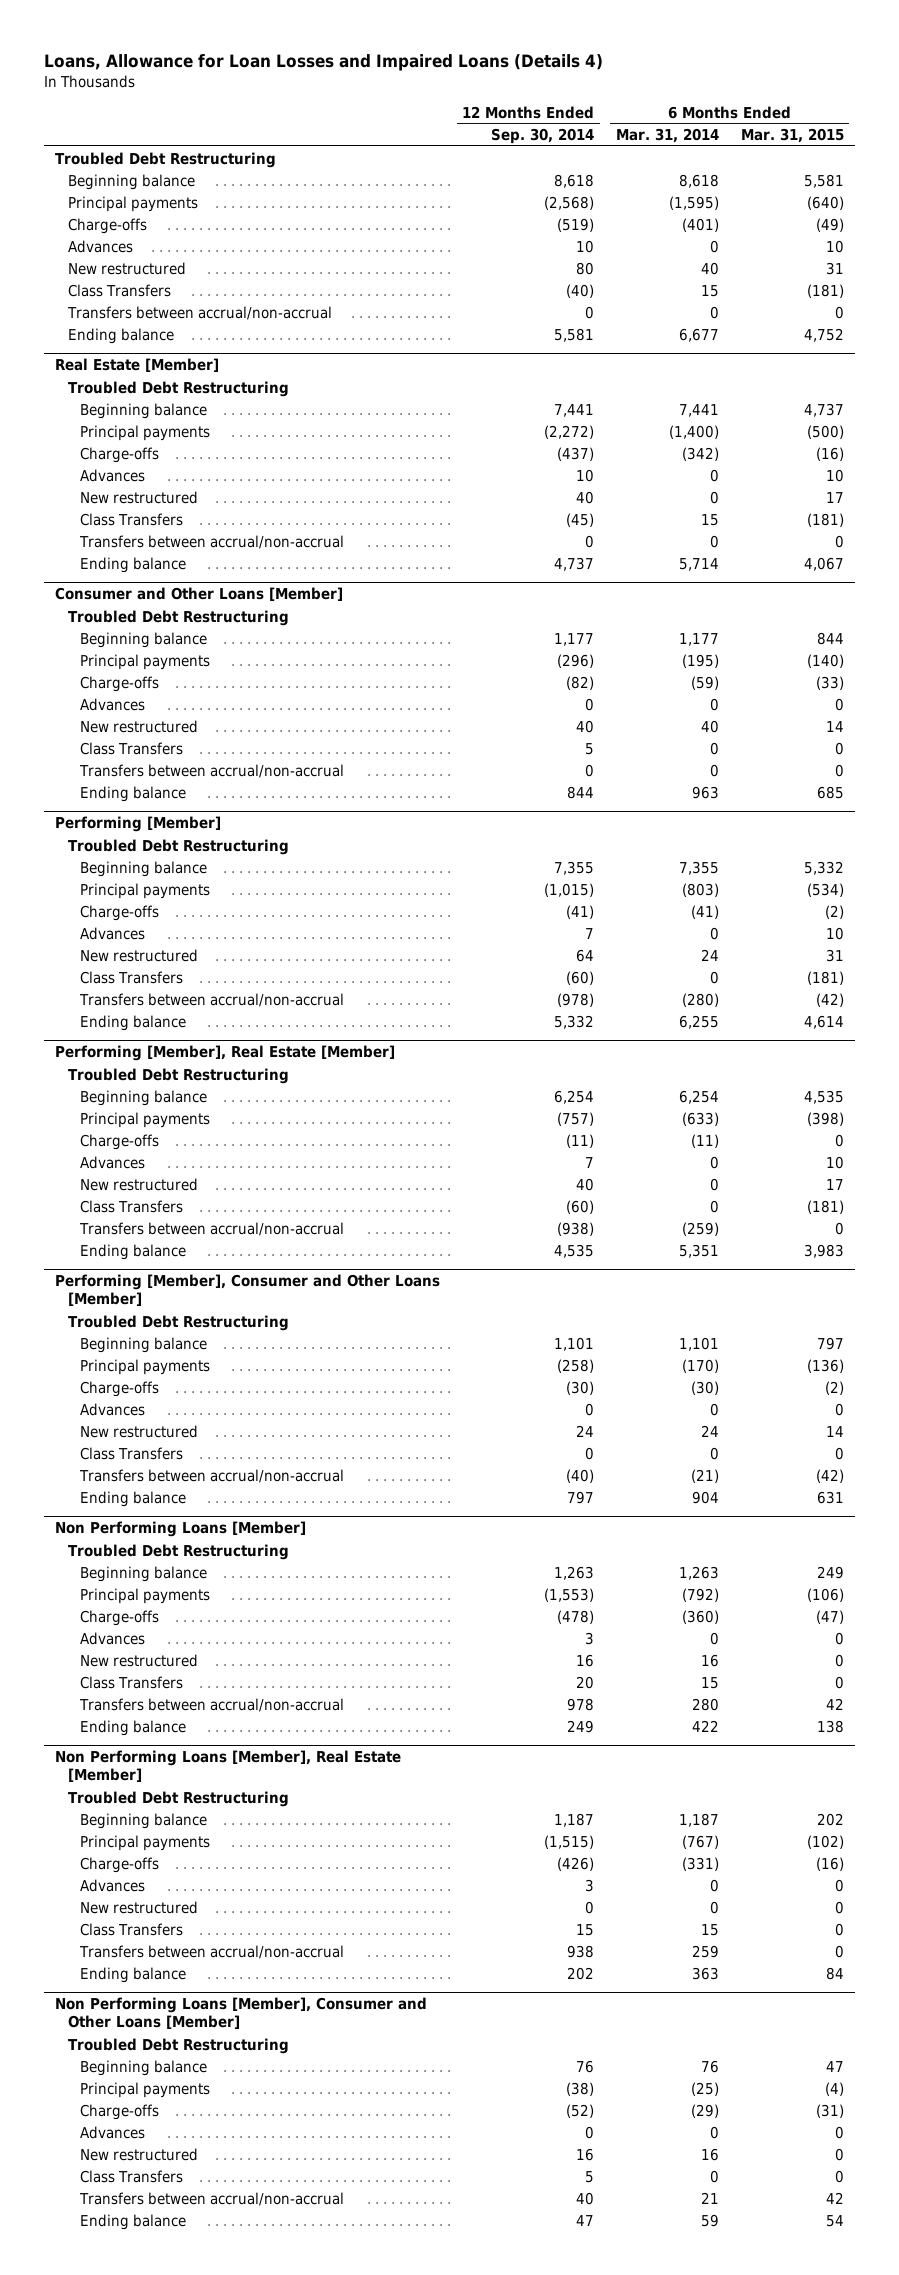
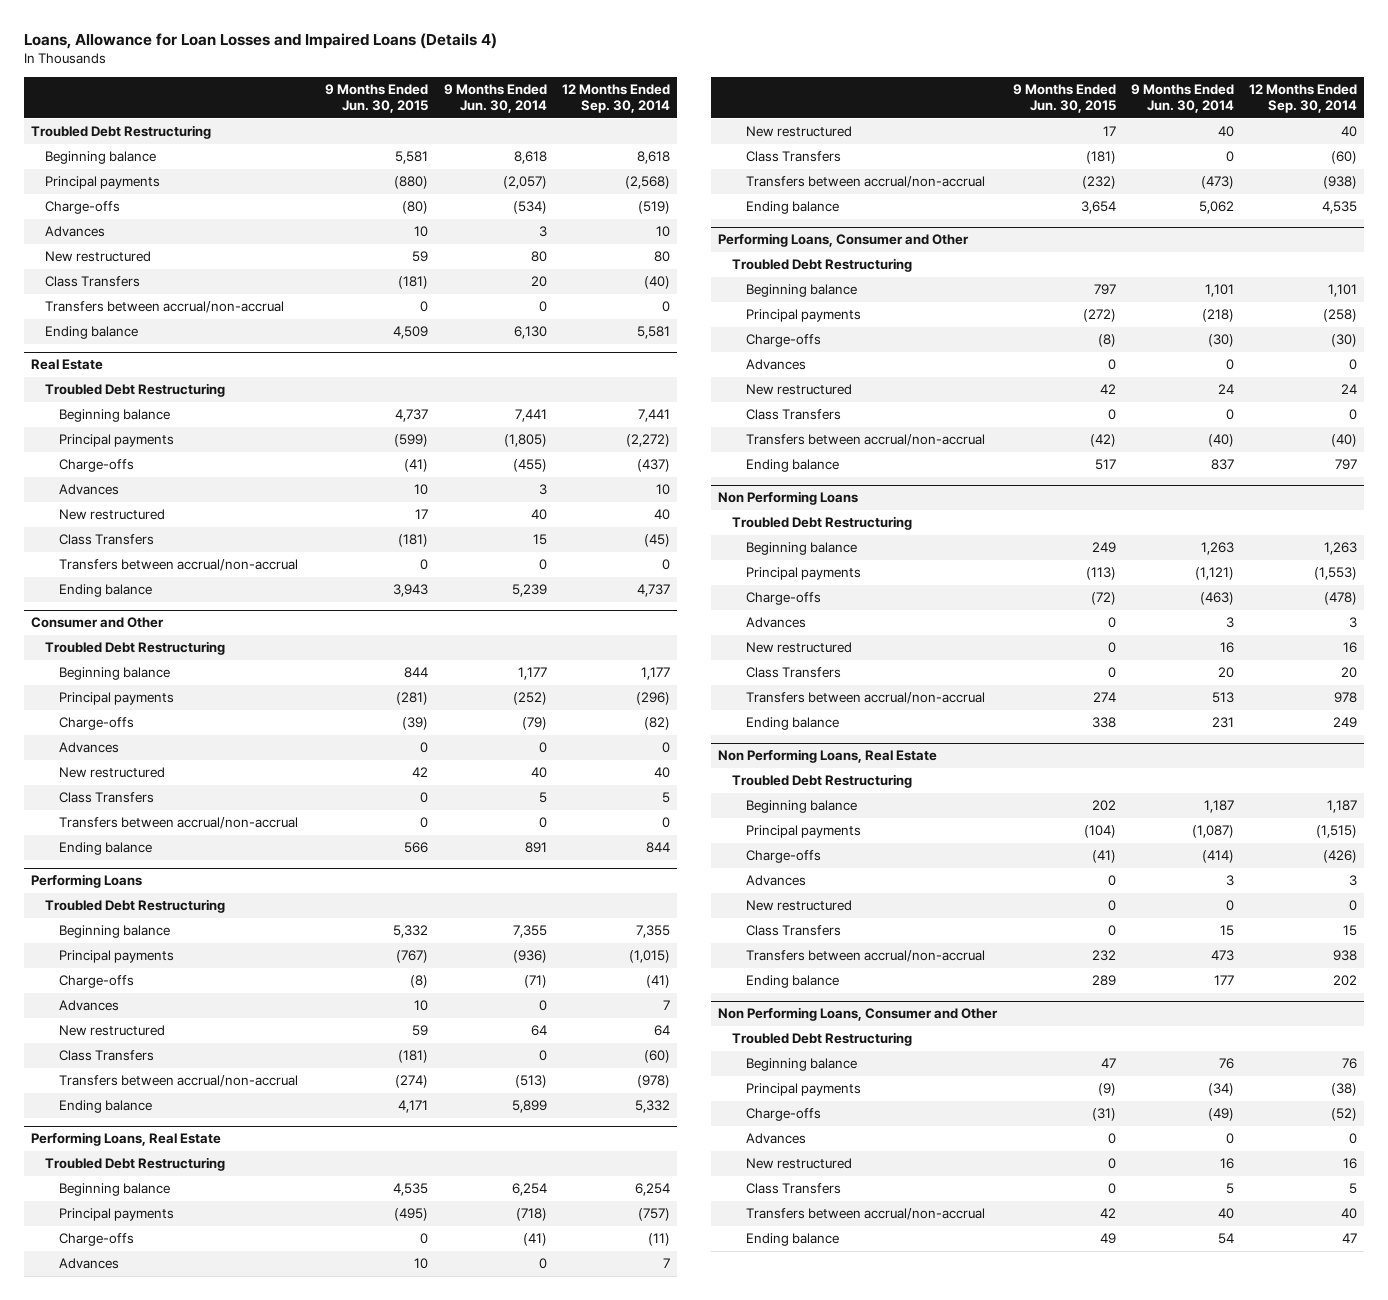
- | 12 Months Ended Sep. 30, 2014 | 6 Months Ended Mar. 31, 2014 | 6 Months Ended Mar. 31, 2015
+ | 9 Months Ended Jun. 30, 2015 | 9 Months Ended Jun. 30, 2014 | 12 Months Ended Sep. 30, 2014
- Real Estate [Member]
+ Real Estate
- Consumer and Other Loans [Member]
+ Consumer and Other
- Performing [Member]
+ Performing Loans
- Performing [Member], Real Estate [Member]
+ Performing Loans, Real Estate
- Performing [Member], Consumer and Other Loans [Member]
+ Performing Loans, Consumer and Other
- Non Performing Loans [Member]
+ Non Performing Loans
- Non Performing Loans [Member], Real Estate [Member]
+ Non Performing Loans, Real Estate
- Non Performing Loans [Member], Consumer and Other Loans [Member]
+ Non Performing Loans, Consumer and Other

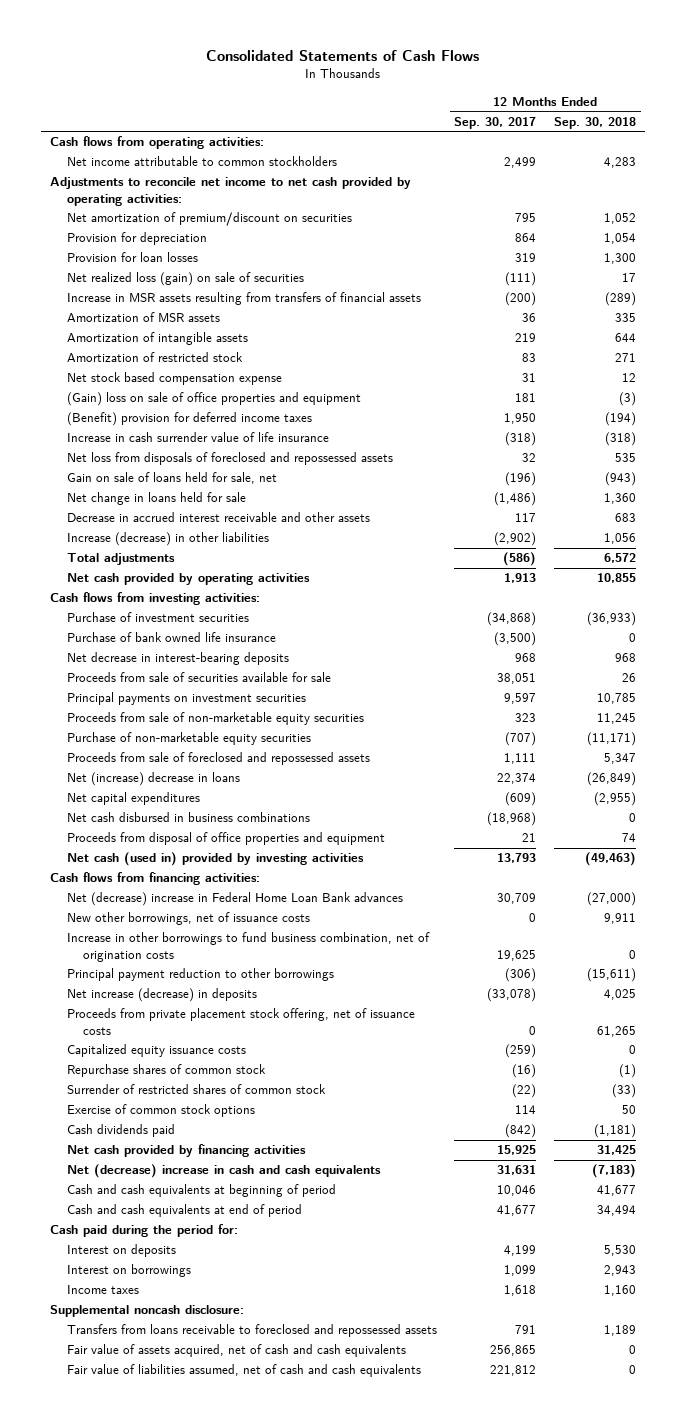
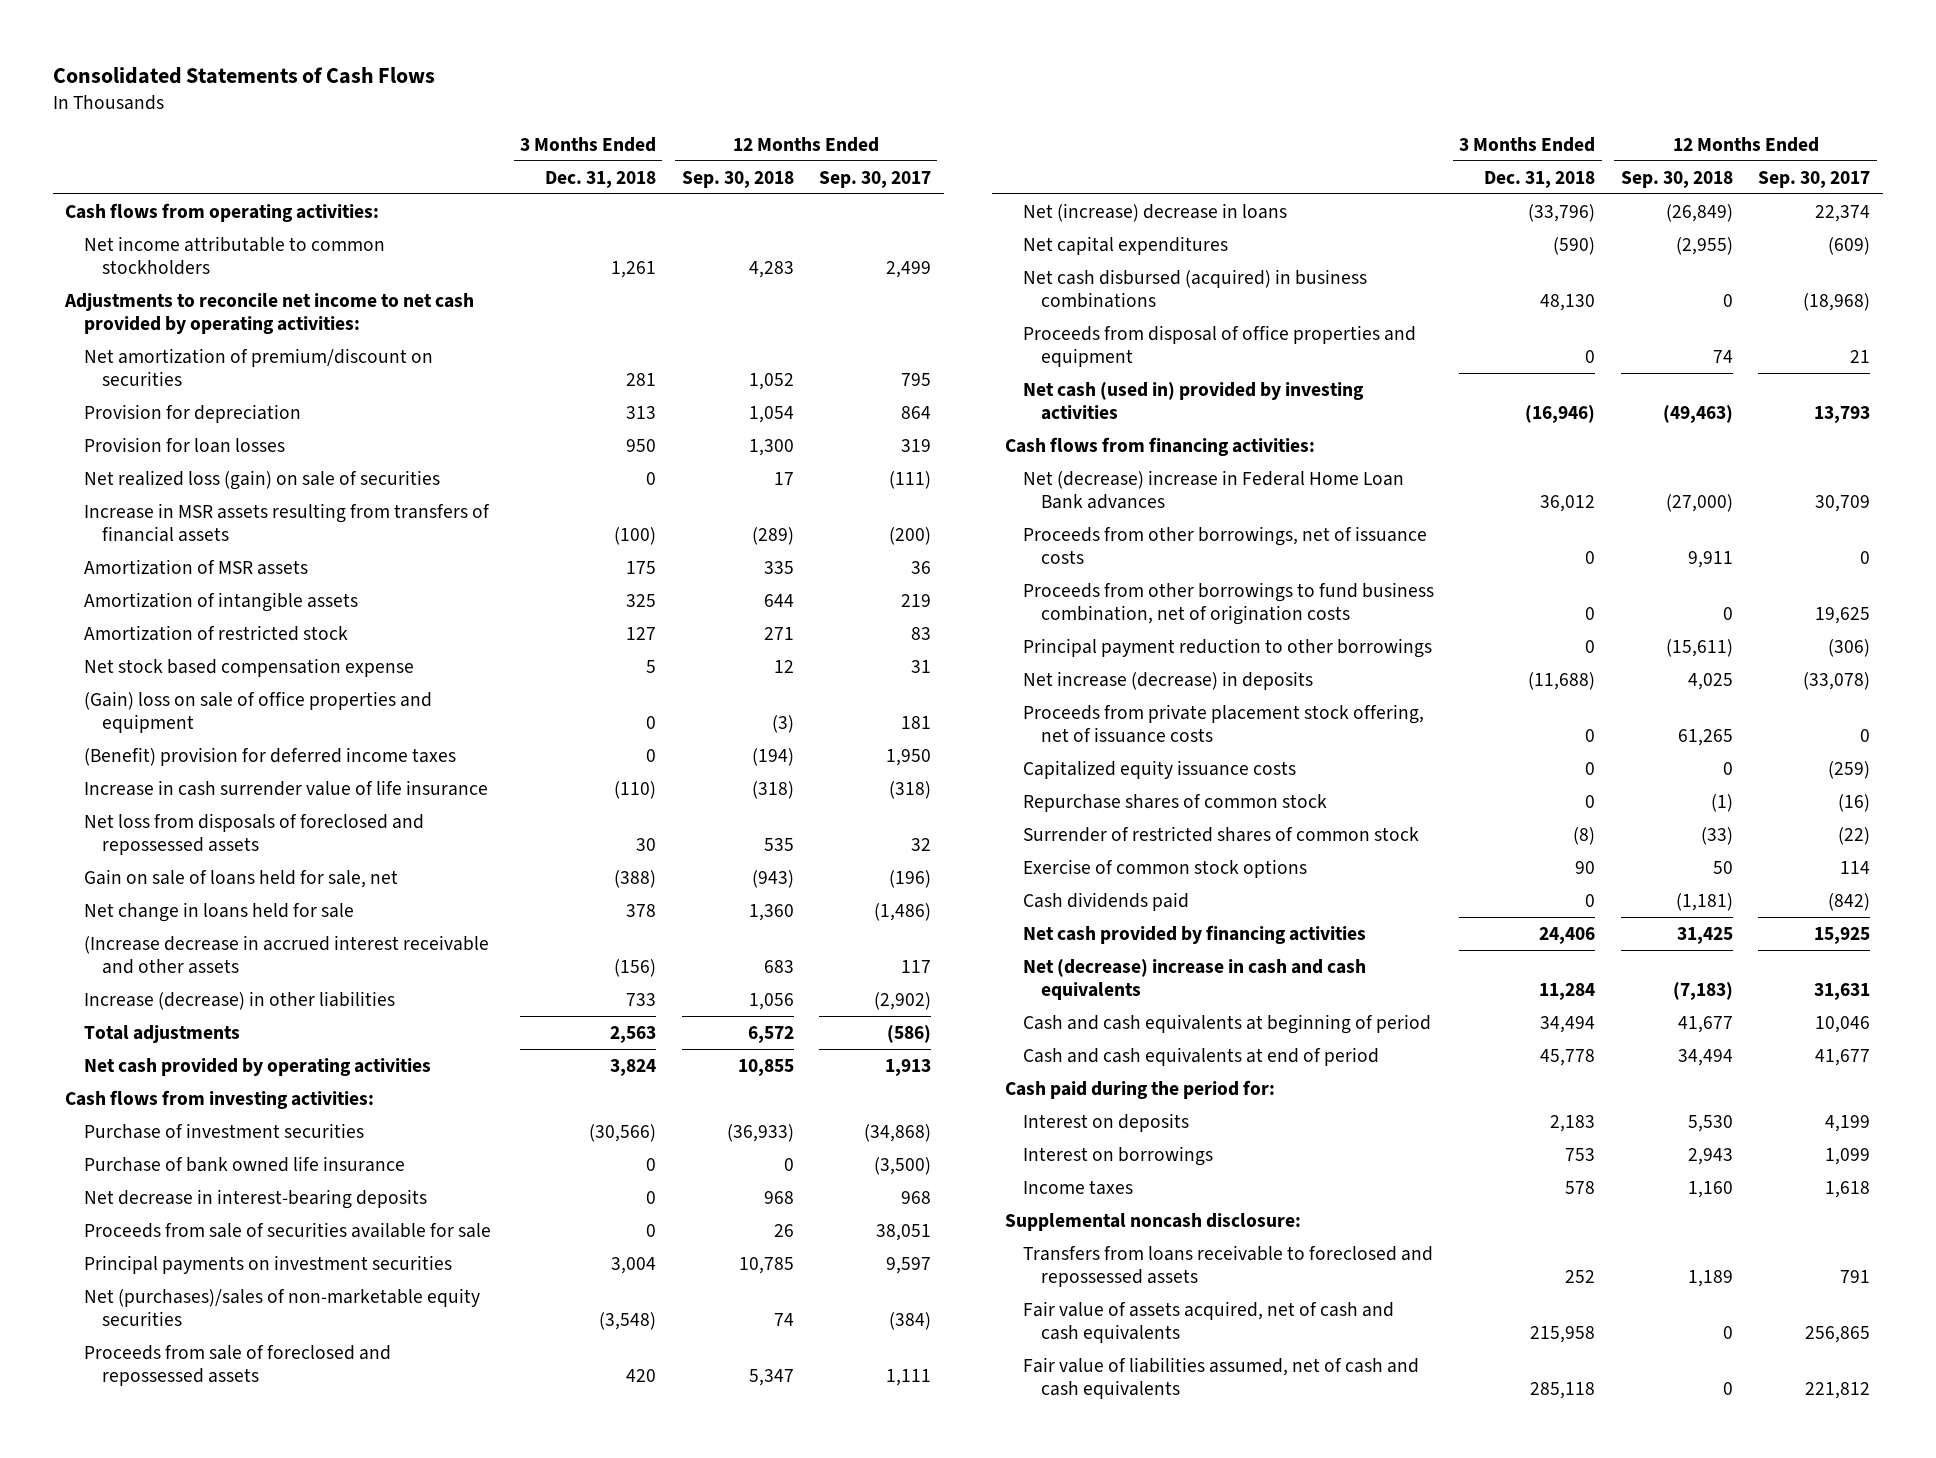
- | 12 Months Ended Sep. 30, 2017 | 12 Months Ended Sep. 30, 2018
+ | 3 Months Ended Dec. 31, 2018 | 12 Months Ended Sep. 30, 2018 | 12 Months Ended Sep. 30, 2017
- Decrease in accrued interest receivable and other assets | 117 | 683
+ (Increase decrease in accrued interest receivable and other assets | (156) | 683 | 117
- Proceeds from sale of non-marketable equity securities | 323 | 11,245
- Purchase of non-marketable equity securities | (707) | (11,171)
+ Net (purchases)/sales of non-marketable equity securities | (3,548) | 74 | (384)
- Net cash disbursed in business combinations | (18,968) | 0
+ Net cash disbursed (acquired) in business combinations | 48,130 | 0 | (18,968)
- New other borrowings, net of issuance costs | 0 | 9,911
- Increase in other borrowings to fund business combination, net of origination costs | 19,625 | 0
+ Proceeds from other borrowings, net of issuance costs | 0 | 9,911 | 0
+ Proceeds from other borrowings to fund business combination, net of origination costs | 0 | 0 | 19,625

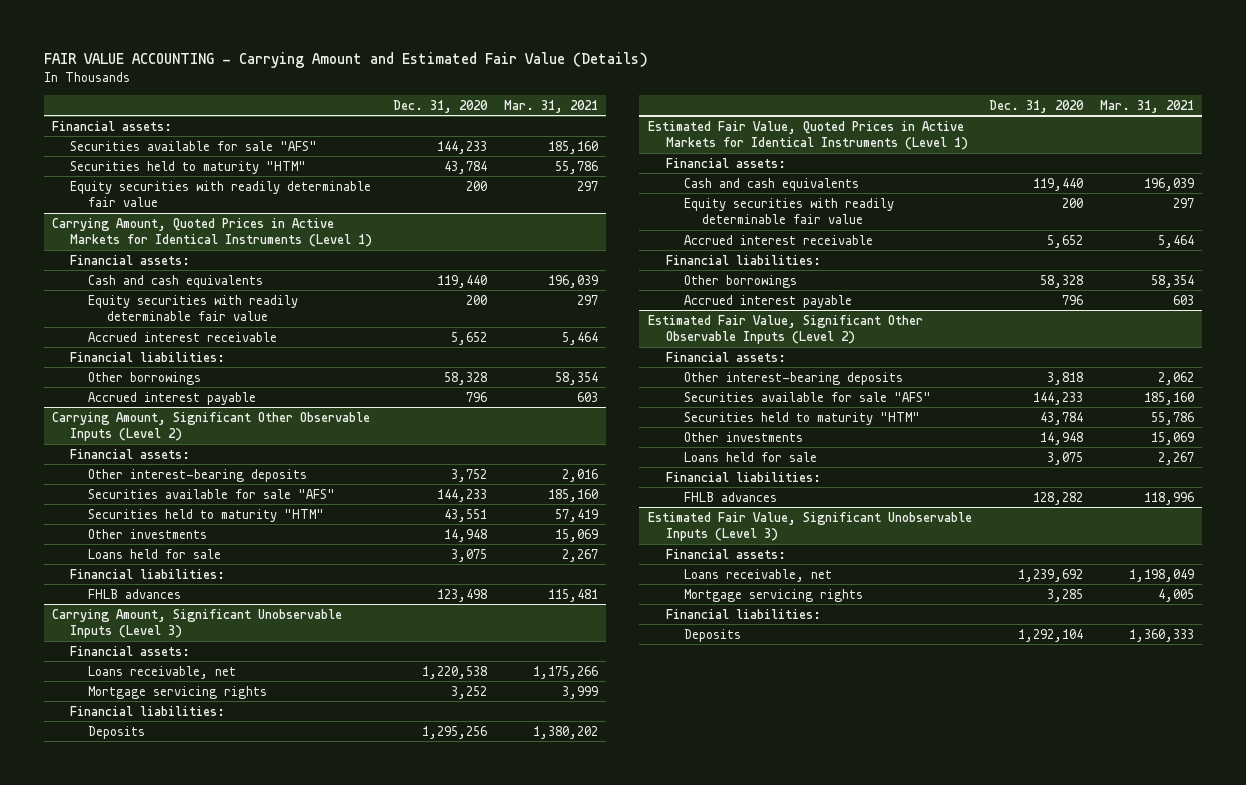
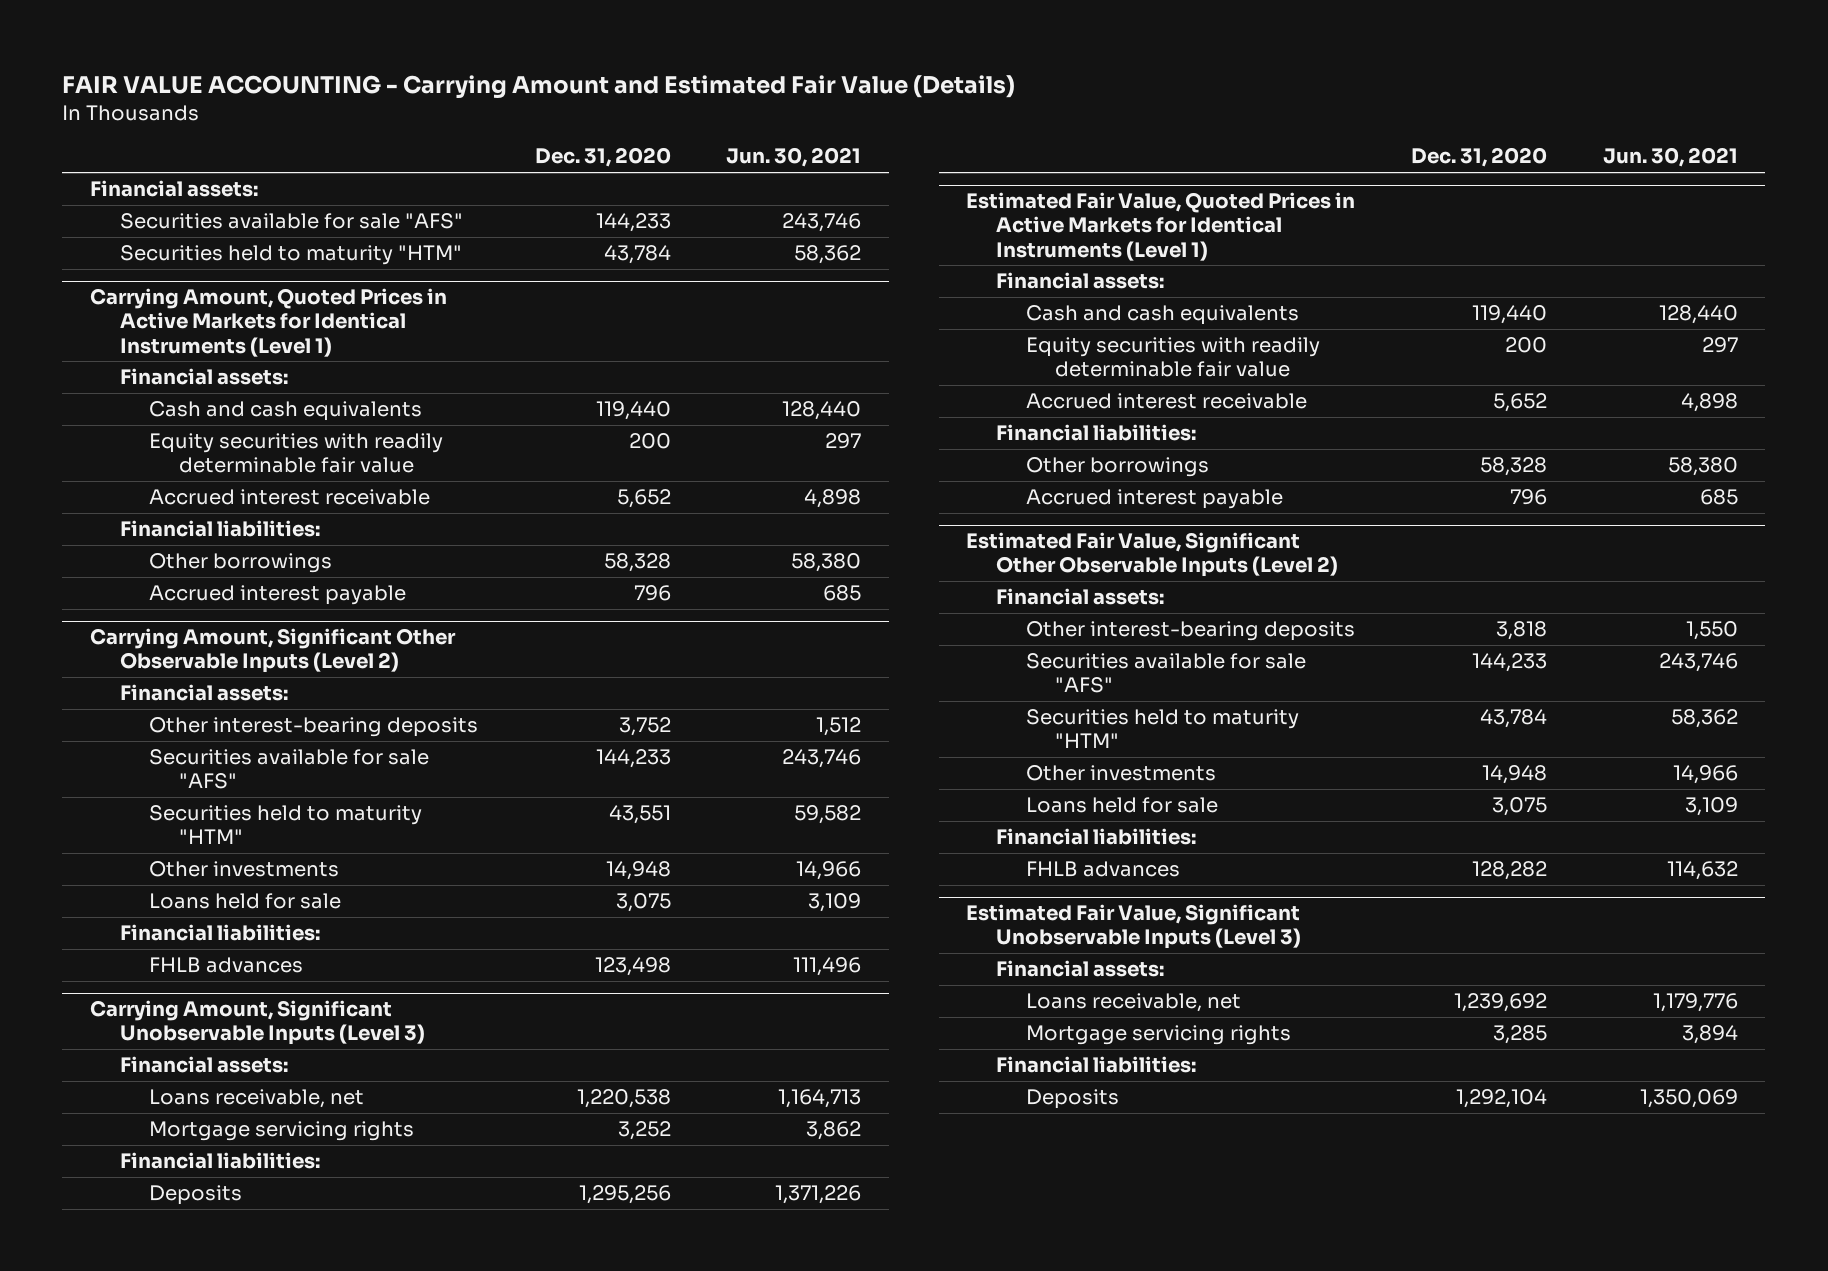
- | Dec. 31, 2020 | Mar. 31, 2021
+ | Dec. 31, 2020 | Jun. 30, 2021
- Equity securities with readily determinable fair value | 200 | 297

